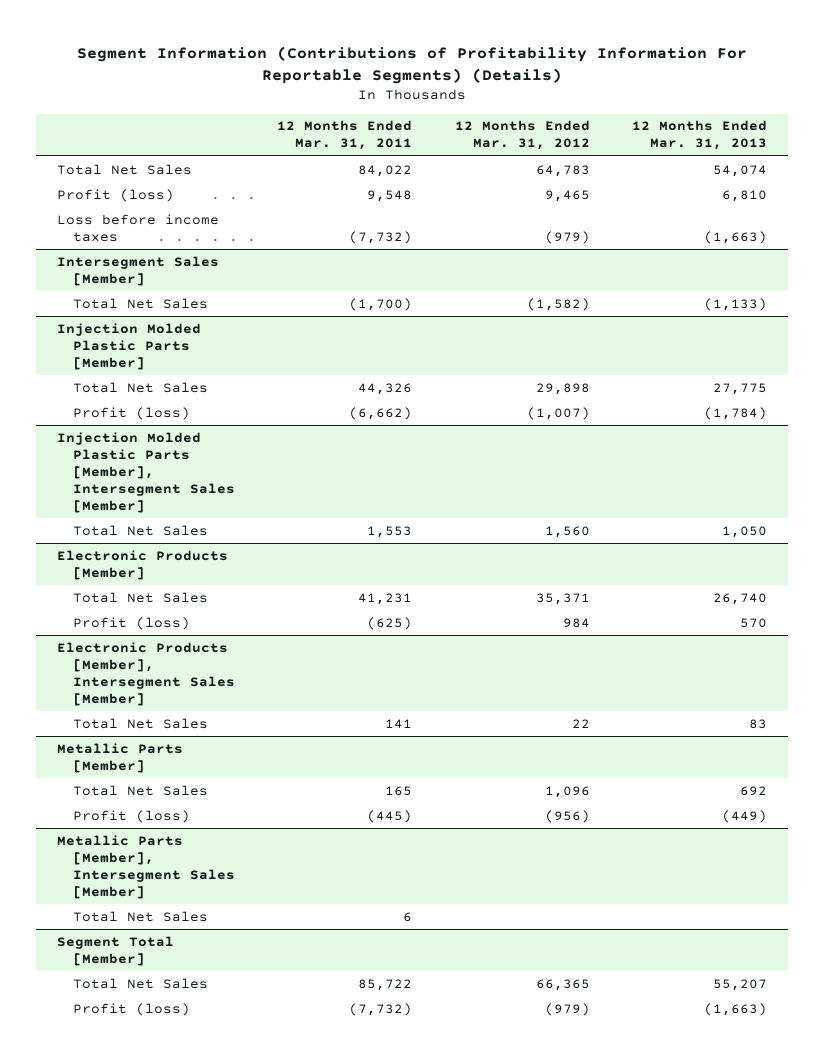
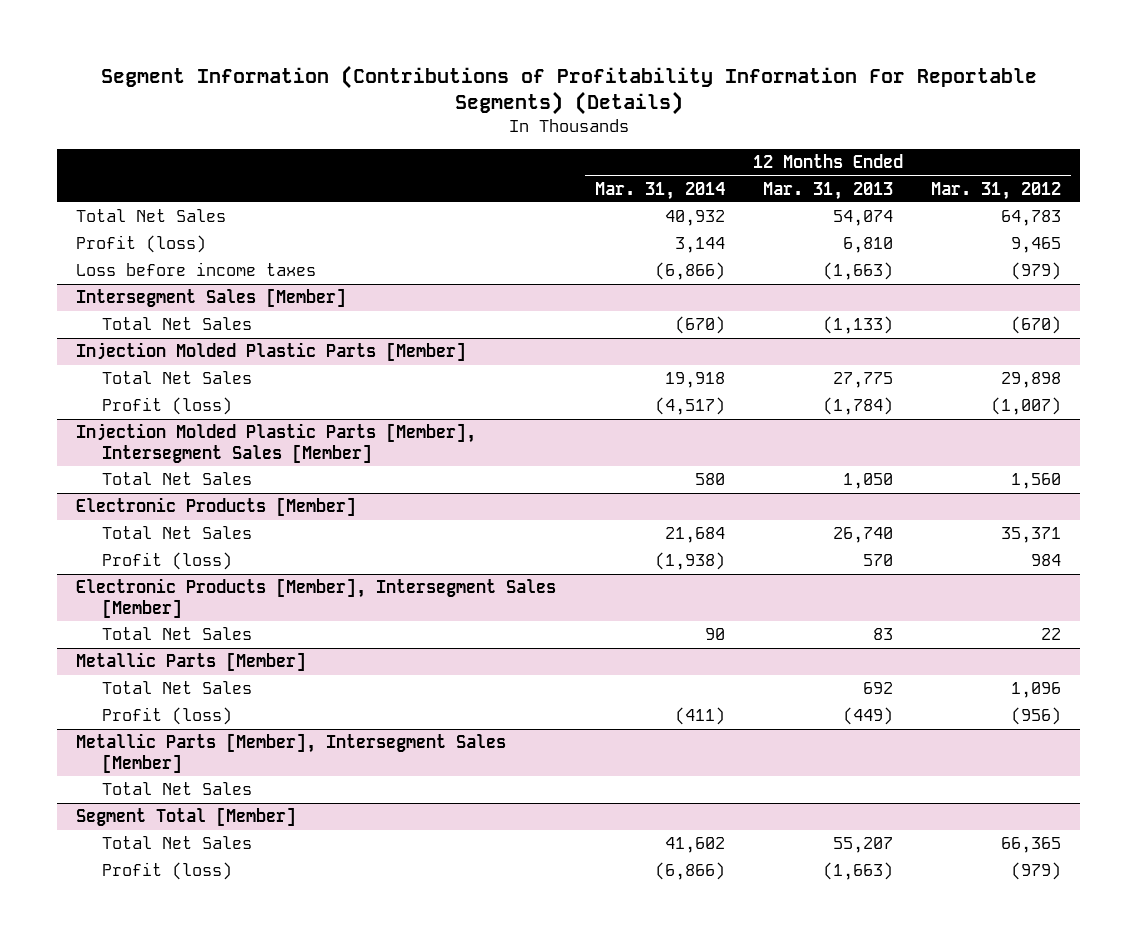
- | 12 Months Ended Mar. 31, 2011 | 12 Months Ended Mar. 31, 2012 | 12 Months Ended Mar. 31, 2013
+ | 12 Months Ended Mar. 31, 2014 | 12 Months Ended Mar. 31, 2013 | 12 Months Ended Mar. 31, 2012
@ Intersegment Sales [Member]
- Total Net Sales | (1,700) | (1,582) | (1,133)
+ Total Net Sales | (670) | (1,133) | (670)

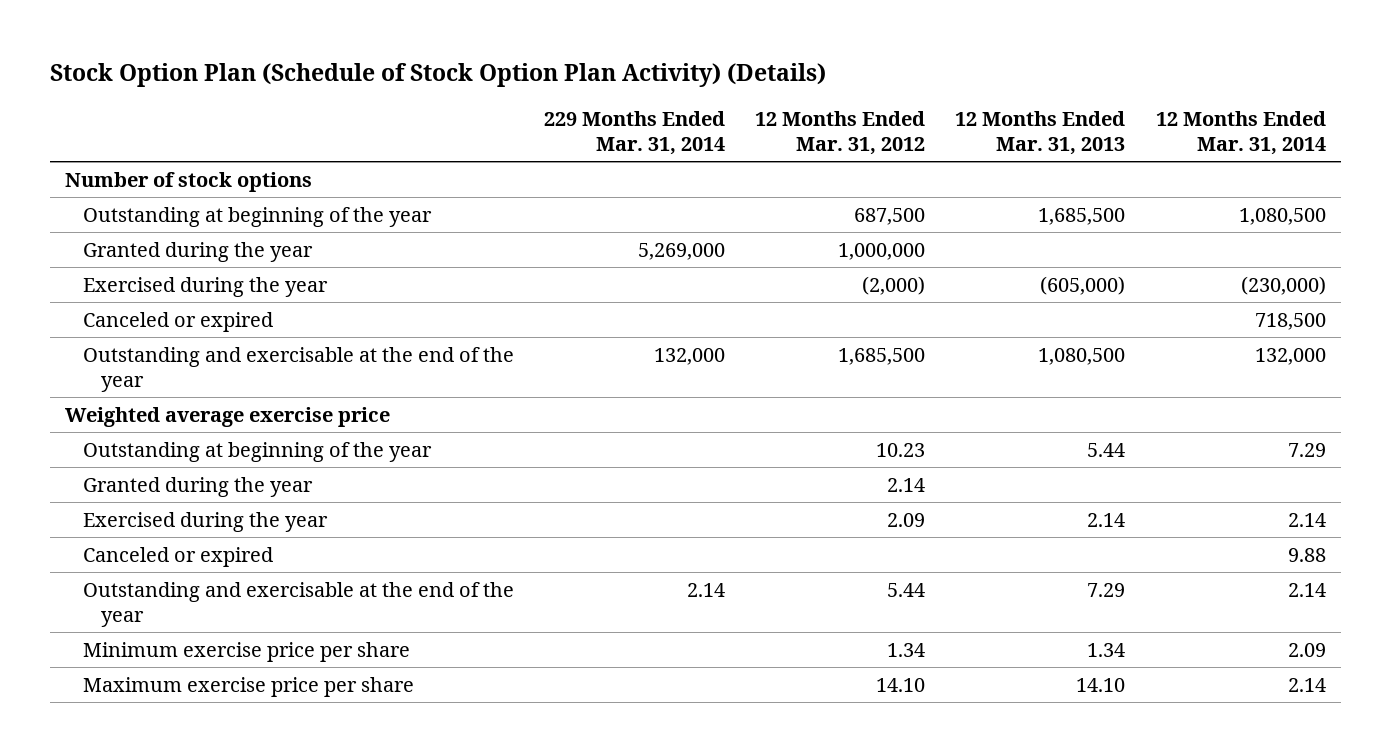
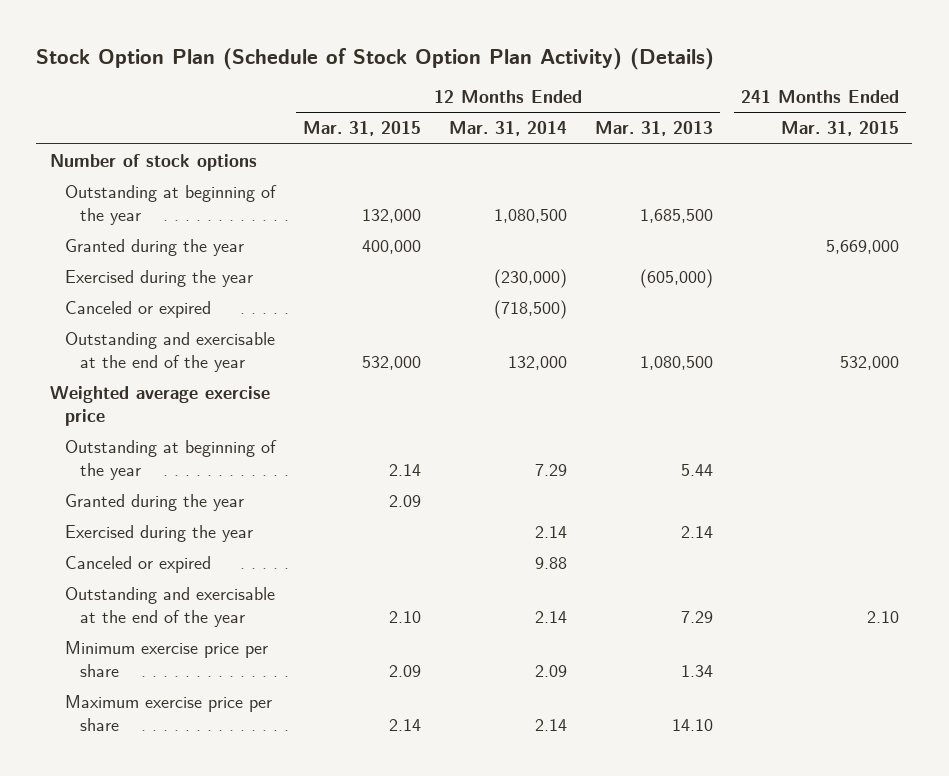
- | 229 Months Ended Mar. 31, 2014 | 12 Months Ended Mar. 31, 2012 | 12 Months Ended Mar. 31, 2013 | 12 Months Ended Mar. 31, 2014
+ | 12 Months Ended Mar. 31, 2015 | 12 Months Ended Mar. 31, 2014 | 12 Months Ended Mar. 31, 2013 | 241 Months Ended Mar. 31, 2015
- Canceled or expired | | | | 718,500
+ Canceled or expired | | (718,500) | |

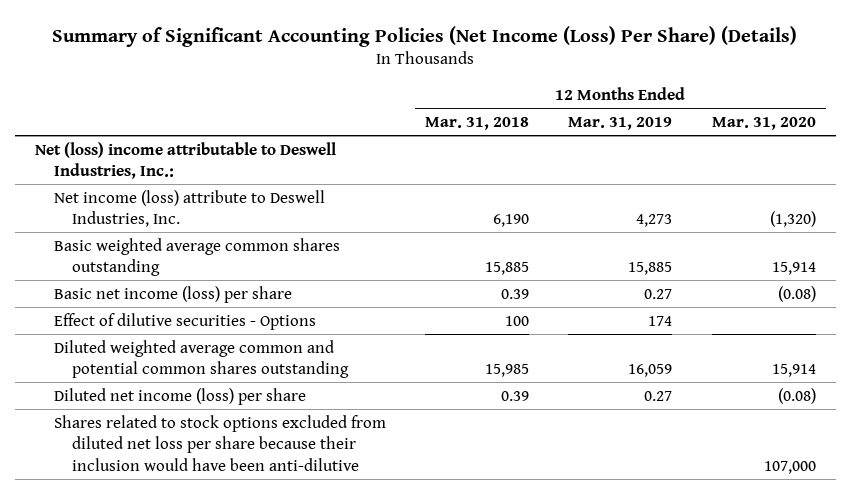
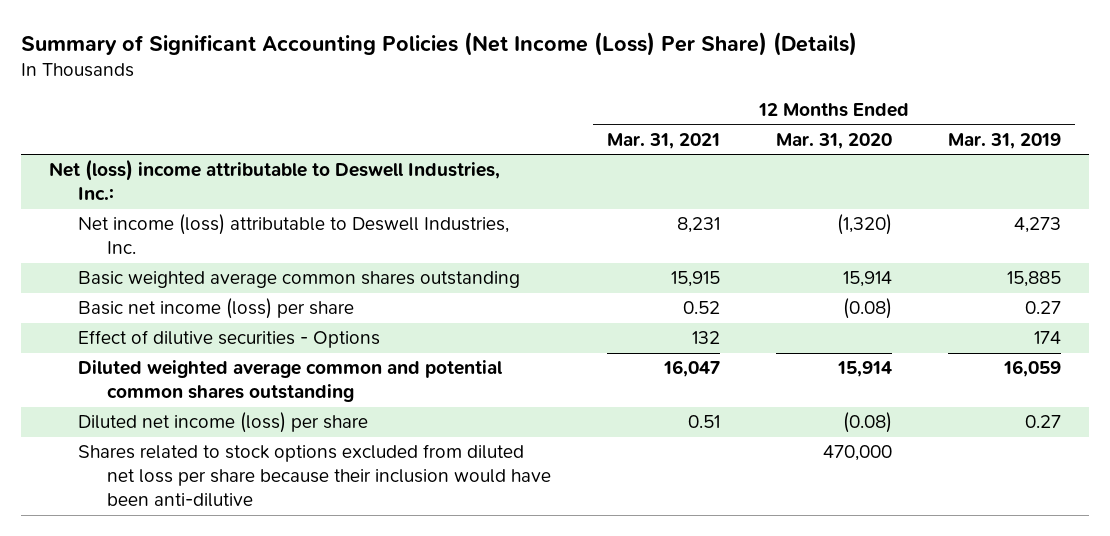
- | 12 Months Ended Mar. 31, 2018 | 12 Months Ended Mar. 31, 2019 | 12 Months Ended Mar. 31, 2020
+ | 12 Months Ended Mar. 31, 2021 | 12 Months Ended Mar. 31, 2020 | 12 Months Ended Mar. 31, 2019
- Net income (loss) attribute to Deswell Industries, Inc. | 6,190 | 4,273 | (1,320)
+ Net income (loss) attributable to Deswell Industries, Inc. | 8,231 | (1,320) | 4,273
- Shares related to stock options excluded from diluted net loss per share because their inclusion would have been anti-dilutive | | | 107,000
+ Shares related to stock options excluded from diluted net loss per share because their inclusion would have been anti-dilutive | | 470,000 |

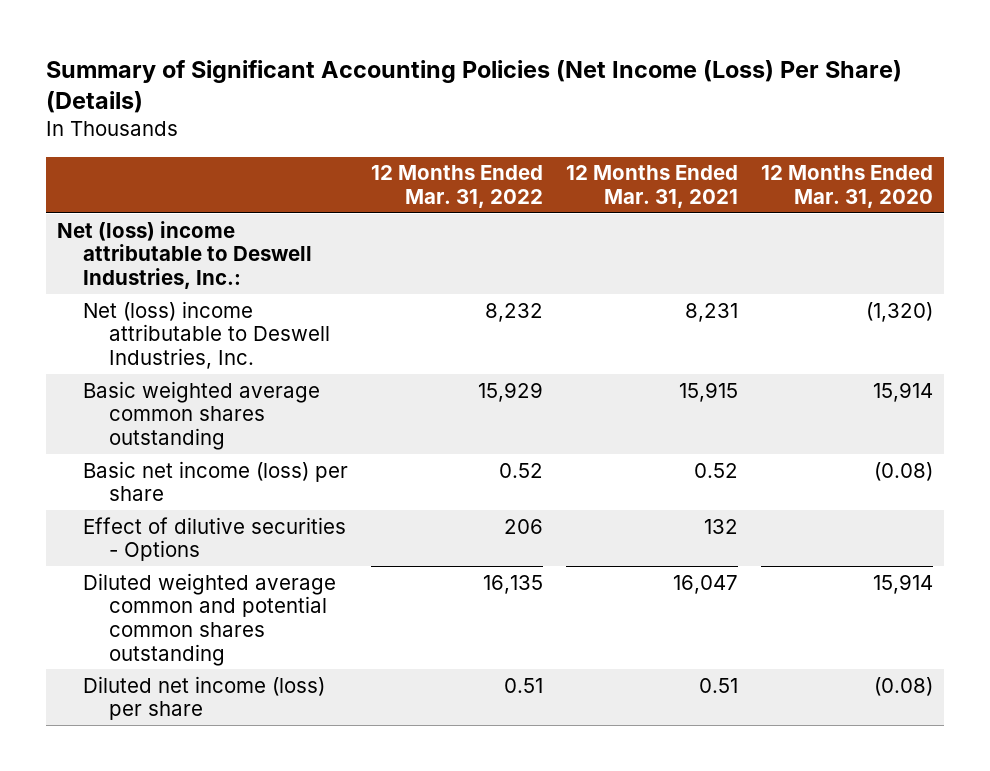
- | 12 Months Ended Mar. 31, 2021 | 12 Months Ended Mar. 31, 2020 | 12 Months Ended Mar. 31, 2019
+ | 12 Months Ended Mar. 31, 2022 | 12 Months Ended Mar. 31, 2021 | 12 Months Ended Mar. 31, 2020
- Net income (loss) attributable to Deswell Industries, Inc. | 8,231 | (1,320) | 4,273
+ Net (loss) income attributable to Deswell Industries, Inc. | 8,232 | 8,231 | (1,320)
- Shares related to stock options excluded from diluted net loss per share because their inclusion would have been anti-dilutive | | 470,000 |

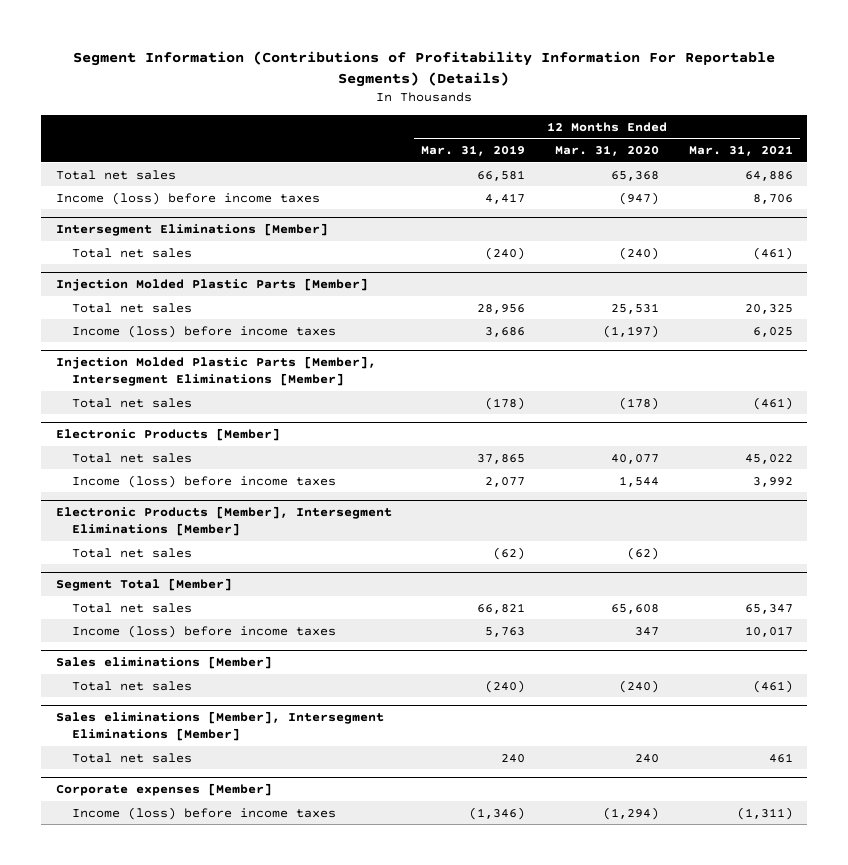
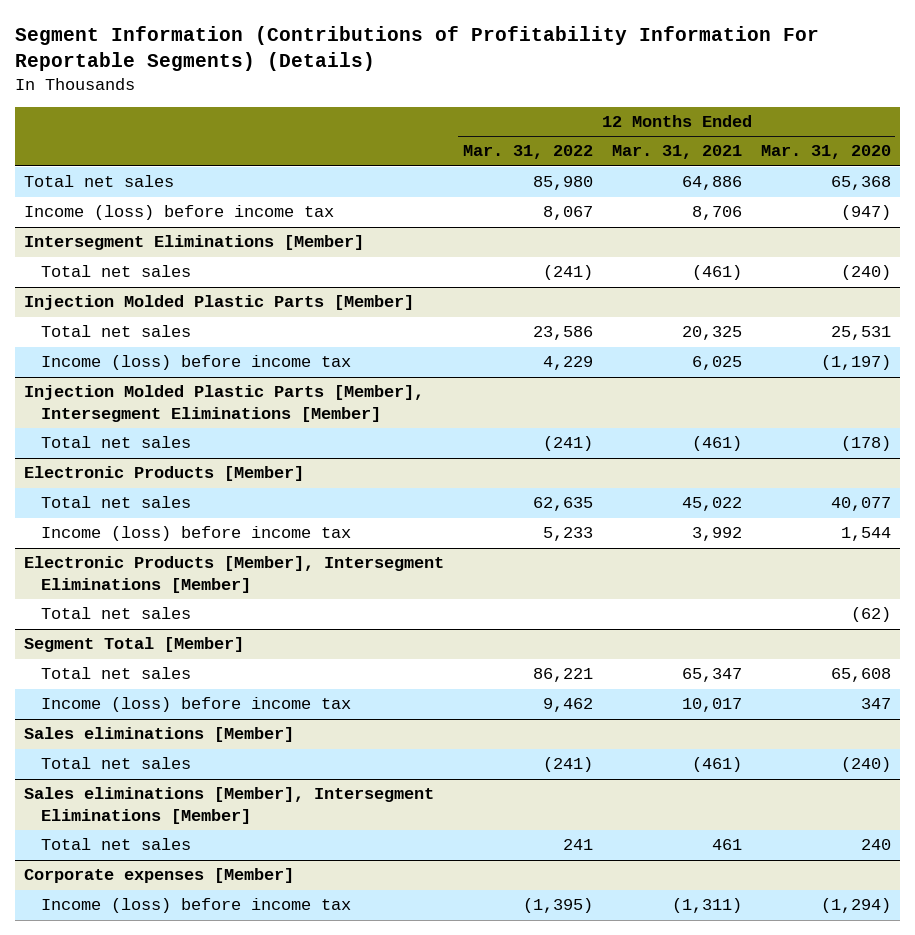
- | 12 Months Ended Mar. 31, 2019 | 12 Months Ended Mar. 31, 2020 | 12 Months Ended Mar. 31, 2021
+ | 12 Months Ended Mar. 31, 2022 | 12 Months Ended Mar. 31, 2021 | 12 Months Ended Mar. 31, 2020
- Income (loss) before income taxes | 4,417 | (947) | 8,706
+ Income (loss) before income tax | 8,067 | 8,706 | (947)
@ Injection Molded Plastic Parts [Member]
- Income (loss) before income taxes | 3,686 | (1,197) | 6,025
+ Income (loss) before income tax | 4,229 | 6,025 | (1,197)
@ Electronic Products [Member]
- Income (loss) before income taxes | 2,077 | 1,544 | 3,992
+ Income (loss) before income tax | 5,233 | 3,992 | 1,544
@ Segment Total [Member]
- Income (loss) before income taxes | 5,763 | 347 | 10,017
+ Income (loss) before income tax | 9,462 | 10,017 | 347
@ Corporate expenses [Member]
- Income (loss) before income taxes | (1,346) | (1,294) | (1,311)
+ Income (loss) before income tax | (1,395) | (1,311) | (1,294)

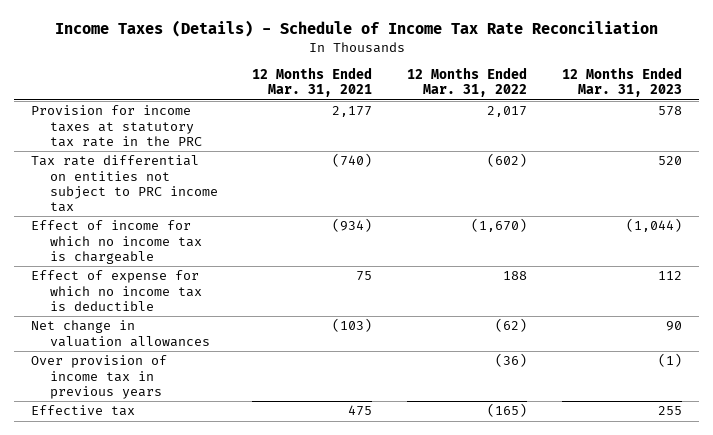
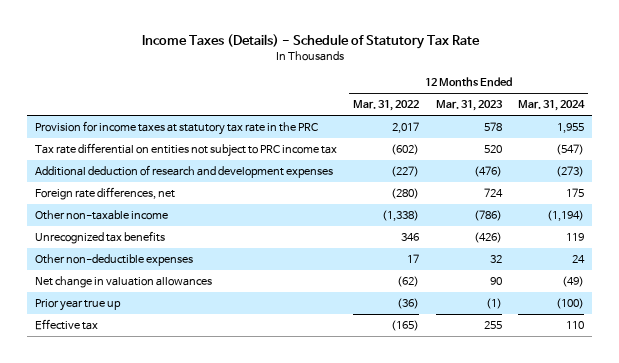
- Income Taxes (Details) - Schedule of Income Tax Rate Reconciliation
+ Income Taxes (Details) - Schedule of Statutory Tax Rate
- | 12 Months Ended Mar. 31, 2021 | 12 Months Ended Mar. 31, 2022 | 12 Months Ended Mar. 31, 2023
+ | 12 Months Ended Mar. 31, 2022 | 12 Months Ended Mar. 31, 2023 | 12 Months Ended Mar. 31, 2024
- Effect of income for which no income tax is chargeable | (934) | (1,670) | (1,044)
- Effect of expense for which no income tax is deductible | 75 | 188 | 112
+ Additional deduction of research and development expenses | (227) | (476) | (273)
+ Foreign rate differences, net | (280) | 724 | 175
+ Other non-taxable income | (1,338) | (786) | (1,194)
+ Unrecognized tax benefits | 346 | (426) | 119
+ Other non-deductible expenses | 17 | 32 | 24
- Over provision of income tax in previous years | | (36) | (1)
+ Prior year true up | (36) | (1) | (100)

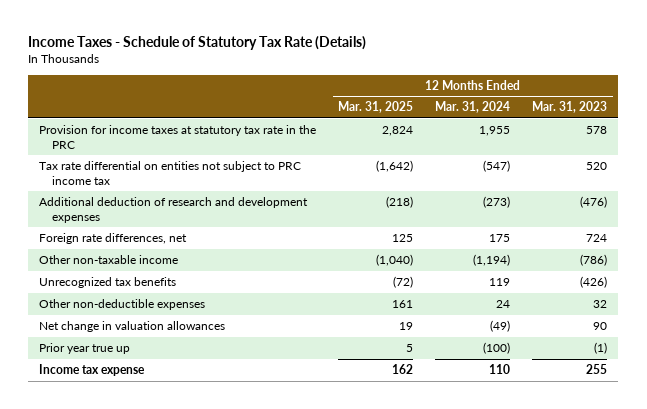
- Income Taxes (Details) - Schedule of Statutory Tax Rate
+ Income Taxes - Schedule of Statutory Tax Rate (Details)
- | 12 Months Ended Mar. 31, 2022 | 12 Months Ended Mar. 31, 2023 | 12 Months Ended Mar. 31, 2024
+ | 12 Months Ended Mar. 31, 2025 | 12 Months Ended Mar. 31, 2024 | 12 Months Ended Mar. 31, 2023
- Effective tax | (165) | 255 | 110
+ Income tax expense | 162 | 110 | 255

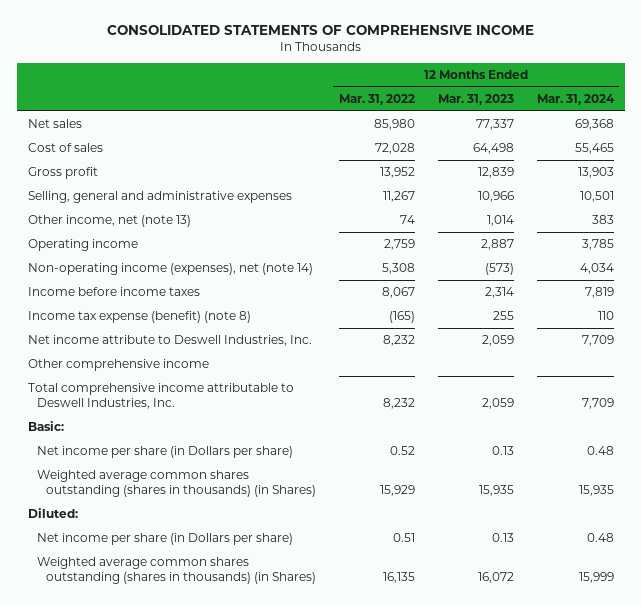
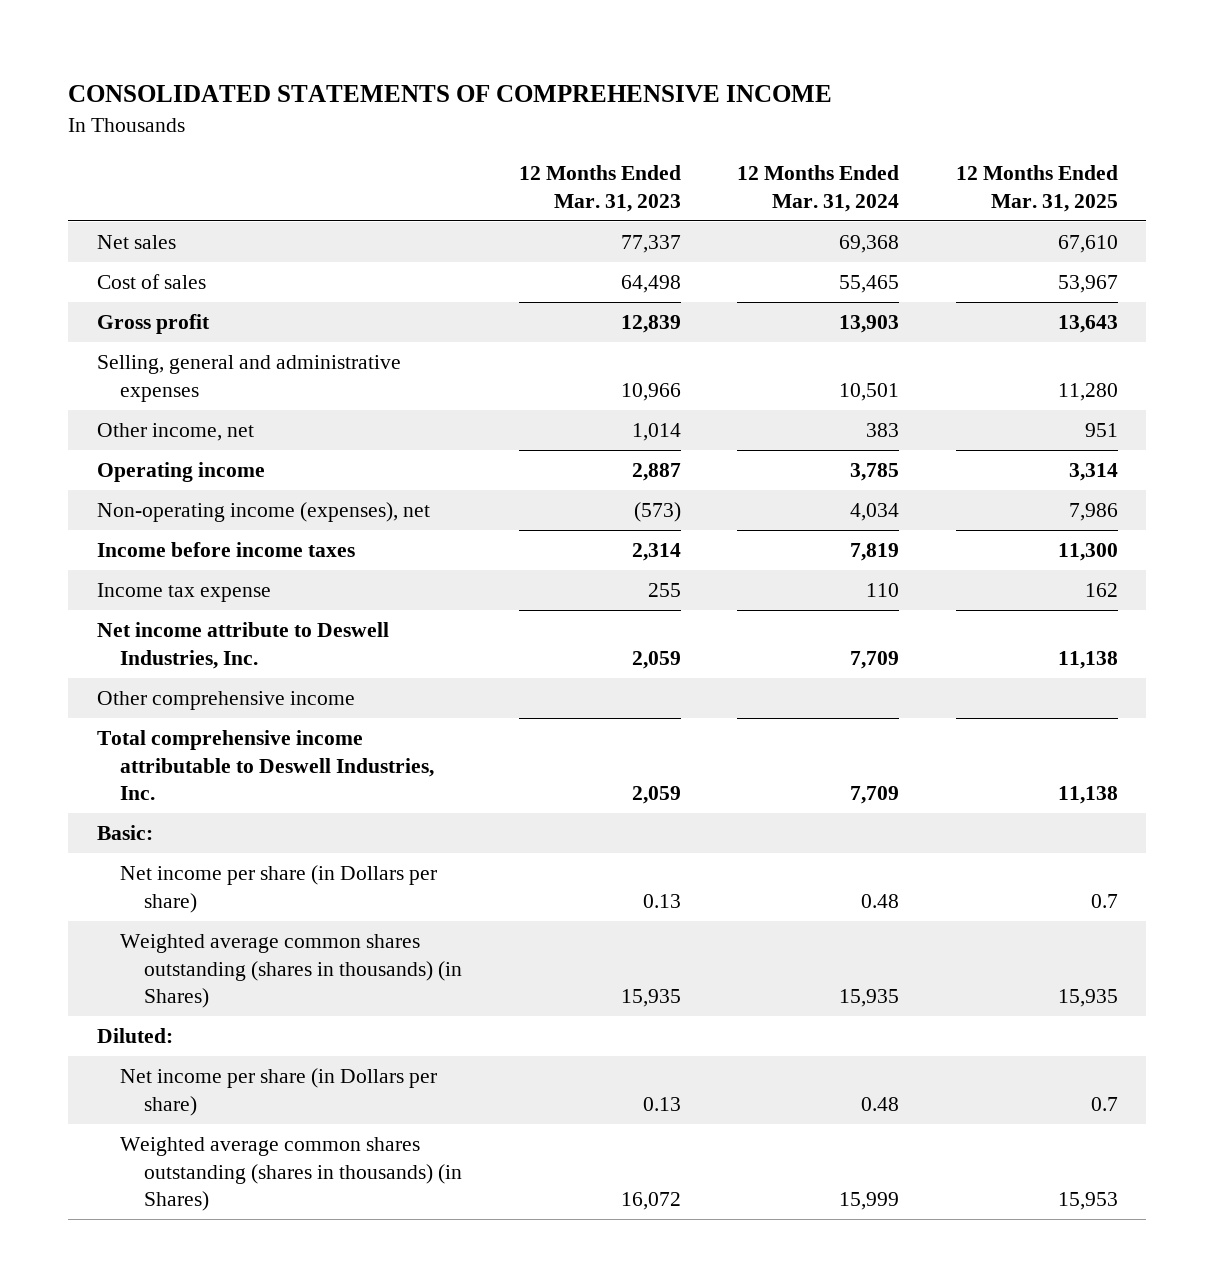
- | 12 Months Ended Mar. 31, 2022 | 12 Months Ended Mar. 31, 2023 | 12 Months Ended Mar. 31, 2024
+ | 12 Months Ended Mar. 31, 2023 | 12 Months Ended Mar. 31, 2024 | 12 Months Ended Mar. 31, 2025
- Other income, net (note 13) | 74 | 1,014 | 383
+ Other income, net | 1,014 | 383 | 951
- Non-operating income (expenses), net (note 14) | 5,308 | (573) | 4,034
+ Non-operating income (expenses), net | (573) | 4,034 | 7,986
- Income tax expense (benefit) (note 8) | (165) | 255 | 110
+ Income tax expense | 255 | 110 | 162

